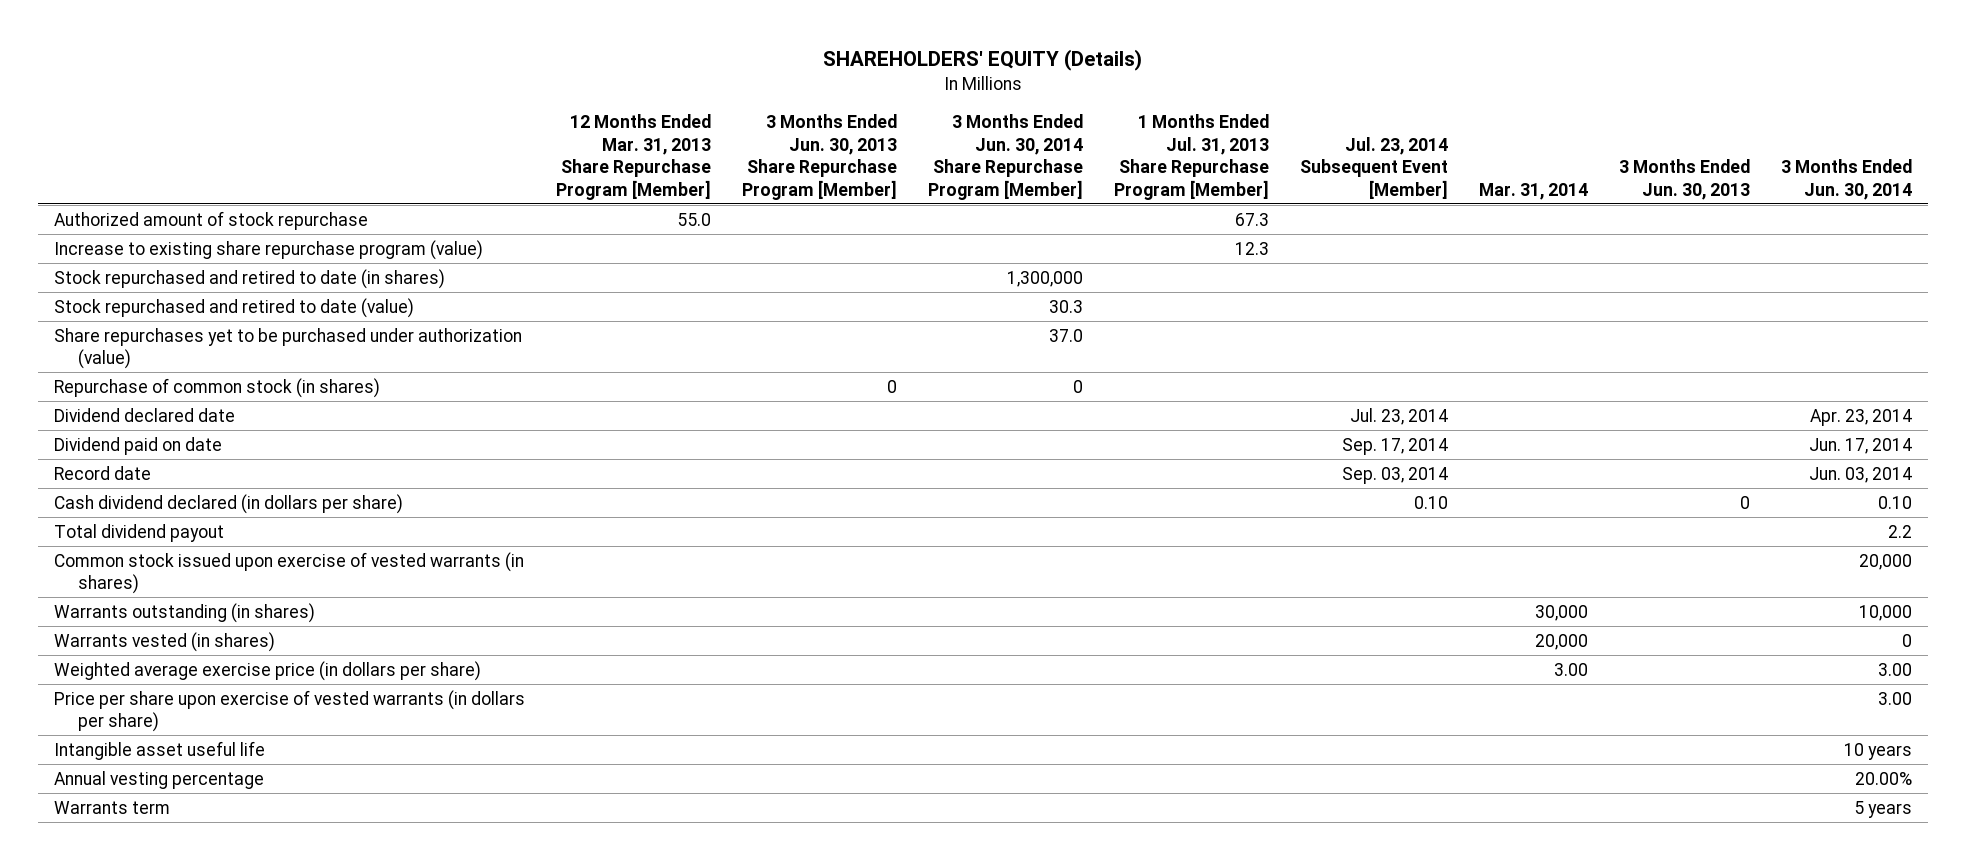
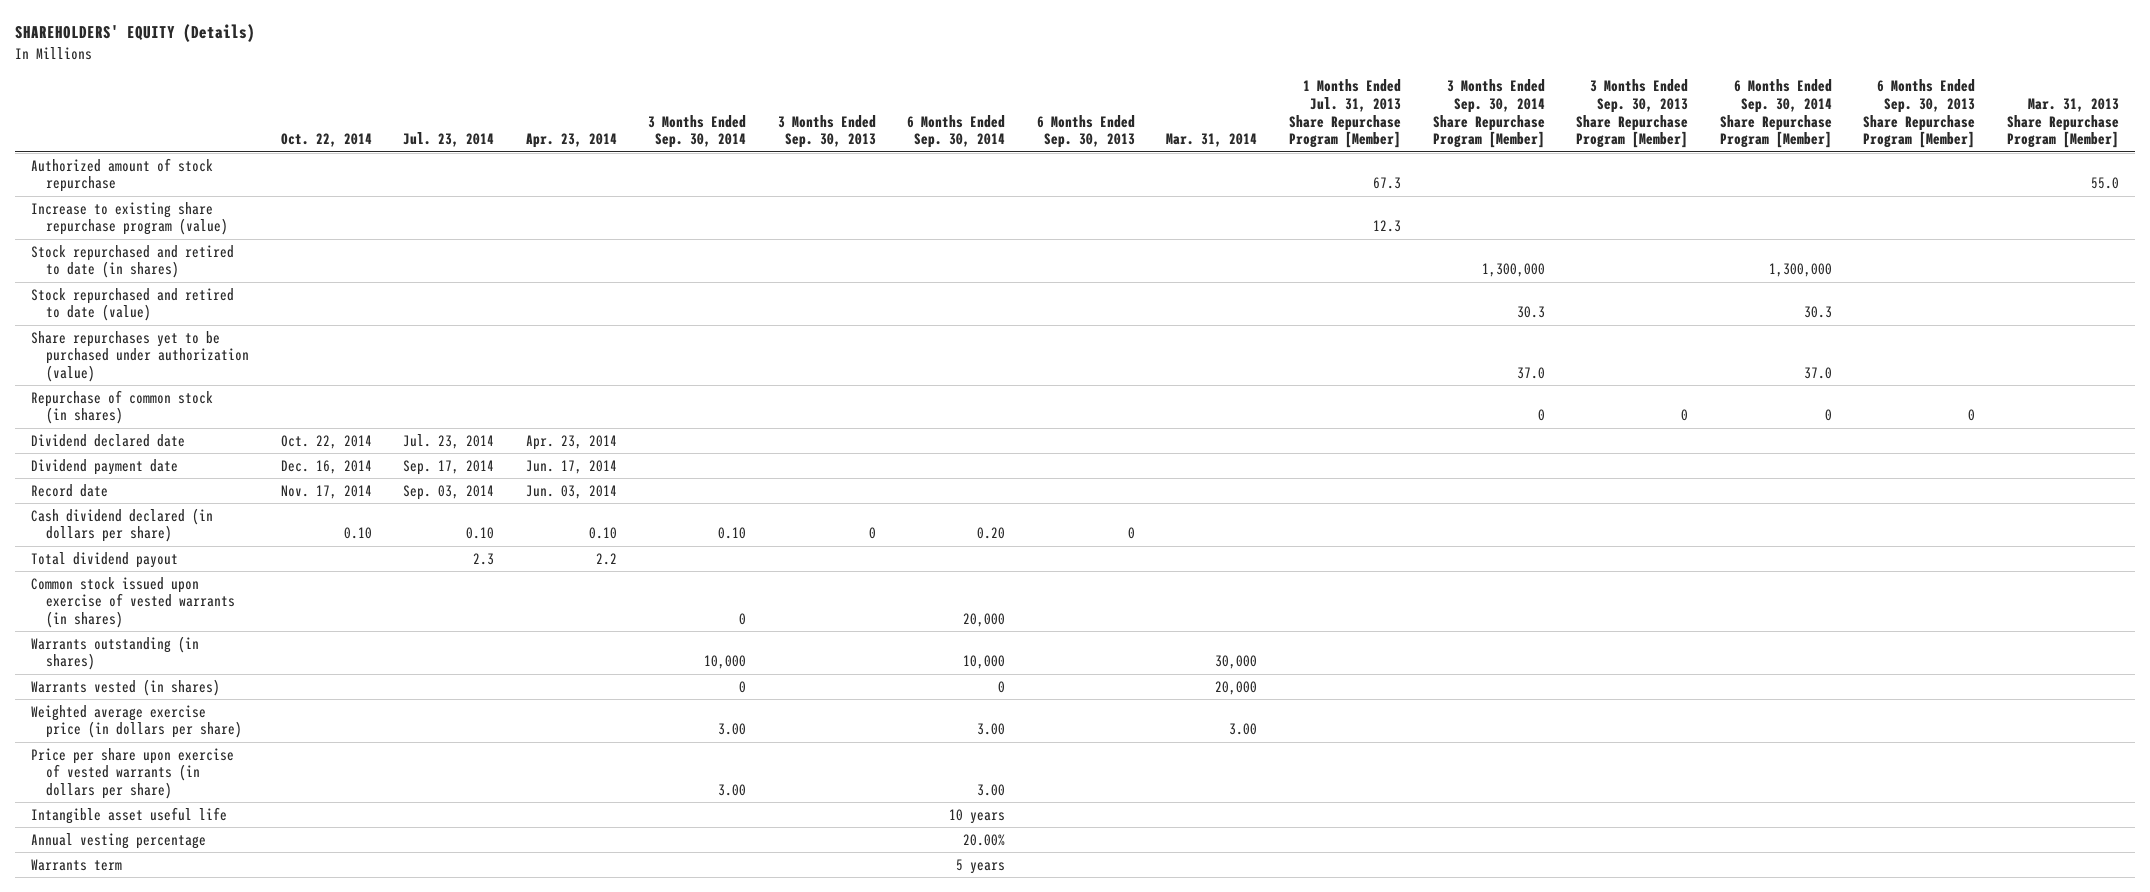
- | 12 Months Ended Mar. 31, 2013 Share Repurchase Program [Member] | 3 Months Ended Jun. 30, 2013 Share Repurchase Program [Member] | 3 Months Ended Jun. 30, 2014 Share Repurchase Program [Member] | 1 Months Ended Jul. 31, 2013 Share Repurchase Program [Member] | Jul. 23, 2014 Subsequent Event [Member] | Mar. 31, 2014 | 3 Months Ended Jun. 30, 2013 | 3 Months Ended Jun. 30, 2014
+ | Oct. 22, 2014 | Jul. 23, 2014 | Apr. 23, 2014 | 3 Months Ended Sep. 30, 2014 | 3 Months Ended Sep. 30, 2013 | 6 Months Ended Sep. 30, 2014 | 6 Months Ended Sep. 30, 2013 | Mar. 31, 2014 | 1 Months Ended Jul. 31, 2013 Share Repurchase Program [Member] | 3 Months Ended Sep. 30, 2014 Share Repurchase Program [Member] | 3 Months Ended Sep. 30, 2013 Share Repurchase Program [Member] | 6 Months Ended Sep. 30, 2014 Share Repurchase Program [Member] | 6 Months Ended Sep. 30, 2013 Share Repurchase Program [Member] | Mar. 31, 2013 Share Repurchase Program [Member]
- Dividend paid on date | | | | | Sep. 17, 2014 | | | Jun. 17, 2014
+ Dividend payment date | Dec. 16, 2014 | Sep. 17, 2014 | Jun. 17, 2014 | | | | | | | | | | |

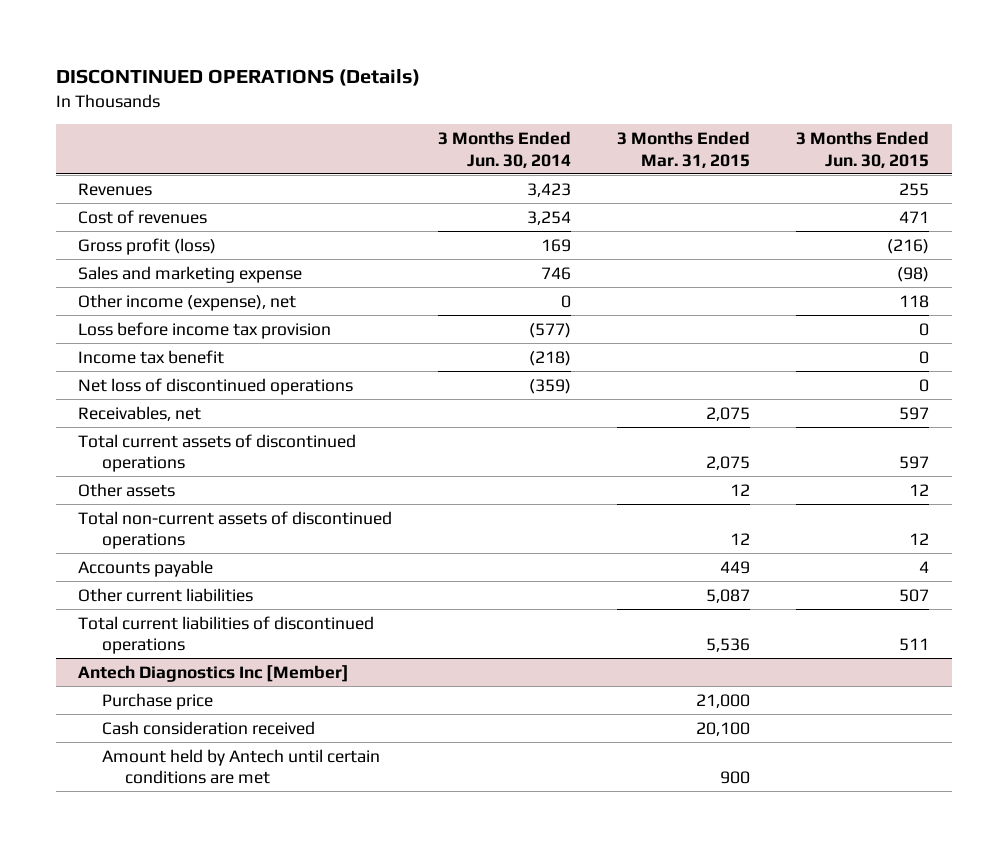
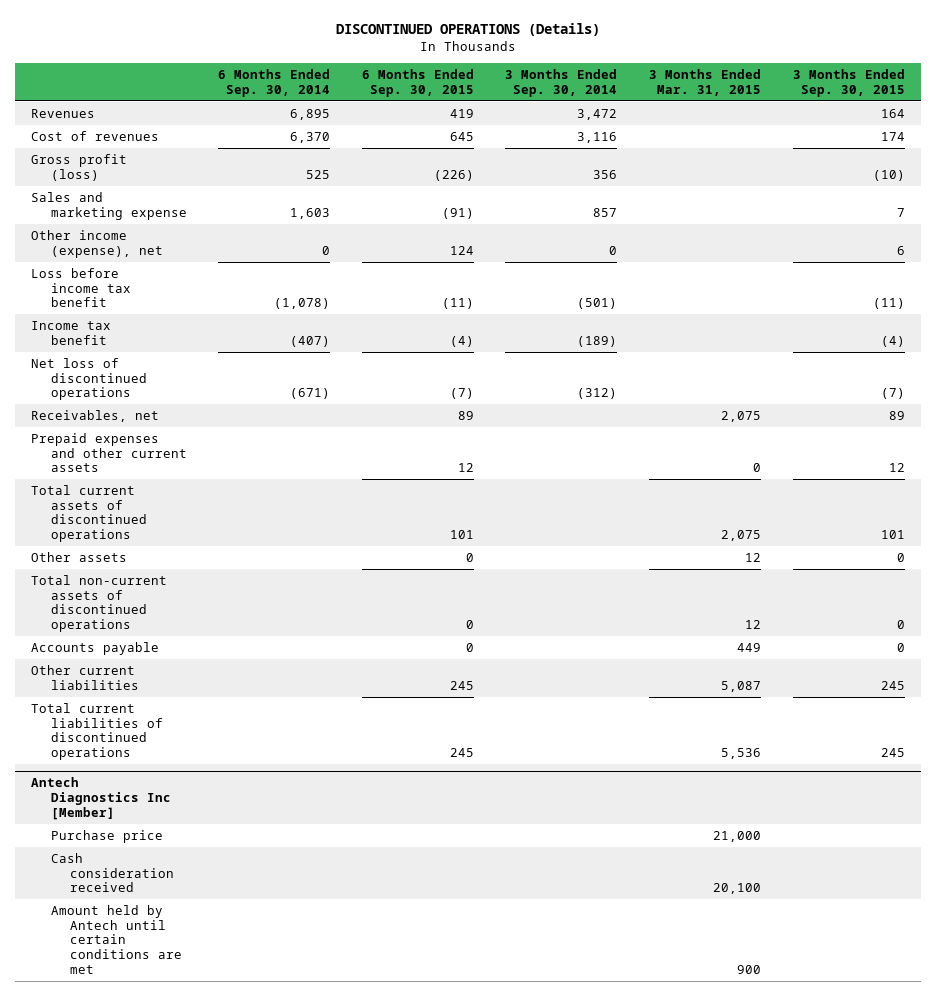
- | 3 Months Ended Jun. 30, 2014 | 3 Months Ended Mar. 31, 2015 | 3 Months Ended Jun. 30, 2015
+ | 6 Months Ended Sep. 30, 2014 | 6 Months Ended Sep. 30, 2015 | 3 Months Ended Sep. 30, 2014 | 3 Months Ended Mar. 31, 2015 | 3 Months Ended Sep. 30, 2015
- Loss before income tax provision | (577) | | 0
+ Loss before income tax benefit | (1,078) | (11) | (501) | | (11)
+ Prepaid expenses and other current assets | | 12 | | 0 | 12

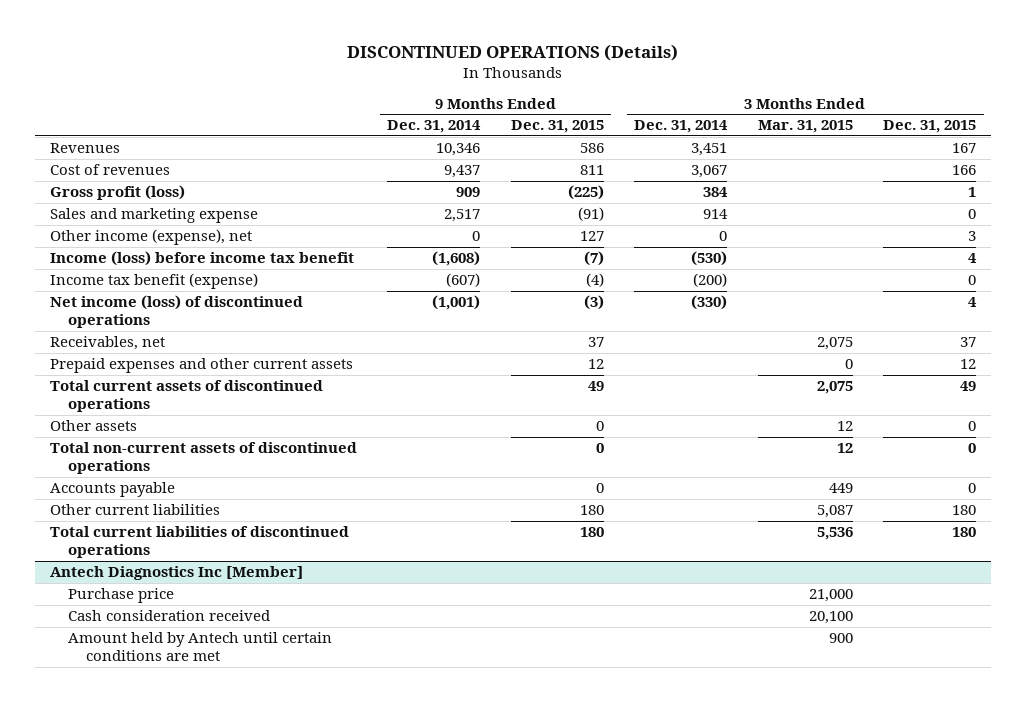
- | 6 Months Ended Sep. 30, 2014 | 6 Months Ended Sep. 30, 2015 | 3 Months Ended Sep. 30, 2014 | 3 Months Ended Mar. 31, 2015 | 3 Months Ended Sep. 30, 2015
+ | 9 Months Ended Dec. 31, 2014 | 9 Months Ended Dec. 31, 2015 | 3 Months Ended Dec. 31, 2014 | 3 Months Ended Mar. 31, 2015 | 3 Months Ended Dec. 31, 2015
- Loss before income tax benefit | (1,078) | (11) | (501) | | (11)
- Income tax benefit | (407) | (4) | (189) | | (4)
- Net loss of discontinued operations | (671) | (7) | (312) | | (7)
+ Income (loss) before income tax benefit | (1,608) | (7) | (530) | | 4
+ Income tax benefit (expense) | (607) | (4) | (200) | | 0
+ Net income (loss) of discontinued operations | (1,001) | (3) | (330) | | 4

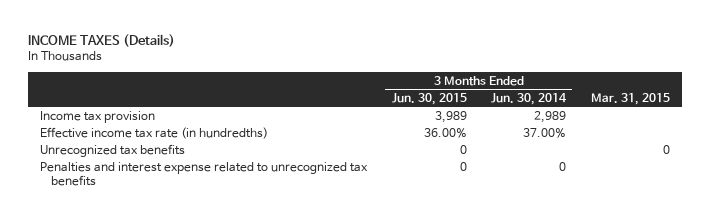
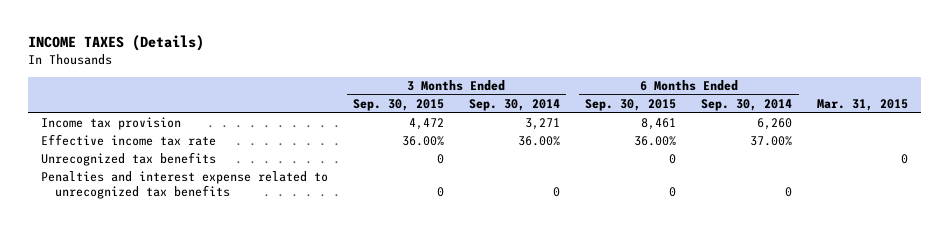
- | 3 Months Ended Jun. 30, 2015 | 3 Months Ended Jun. 30, 2014 | Mar. 31, 2015
+ | 3 Months Ended Sep. 30, 2015 | 3 Months Ended Sep. 30, 2014 | 6 Months Ended Sep. 30, 2015 | 6 Months Ended Sep. 30, 2014 | Mar. 31, 2015
- Effective income tax rate (in hundredths) | 36.00% | 37.00% |
+ Effective income tax rate | 36.00% | 36.00% | 36.00% | 37.00% |

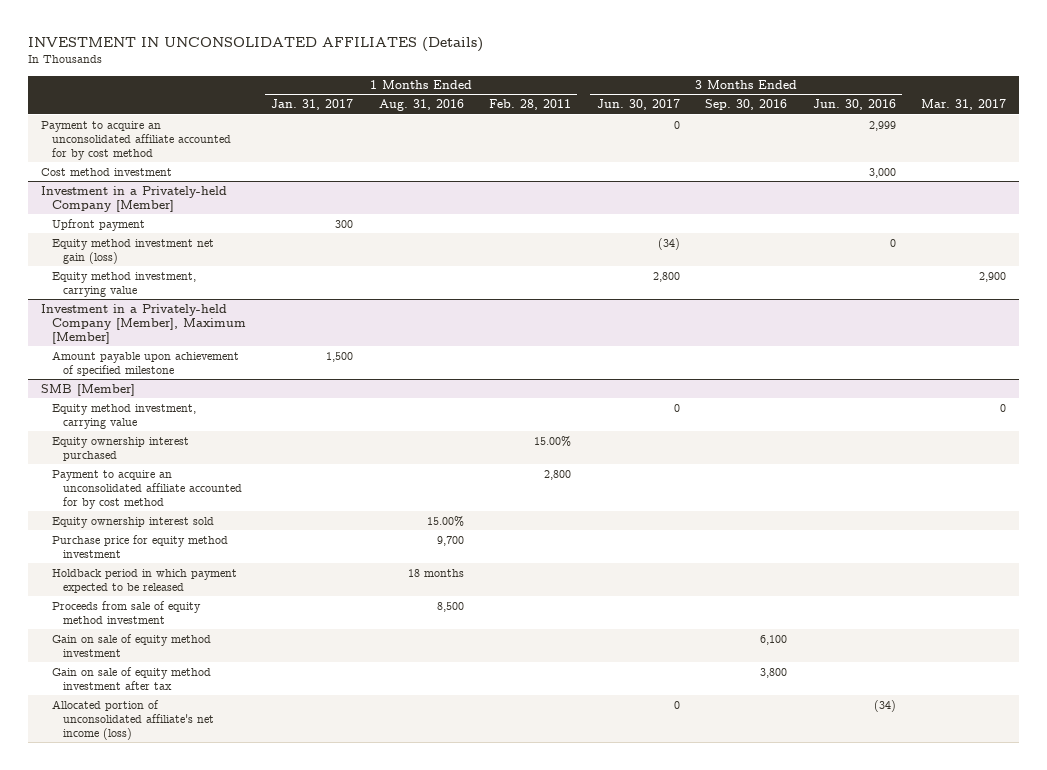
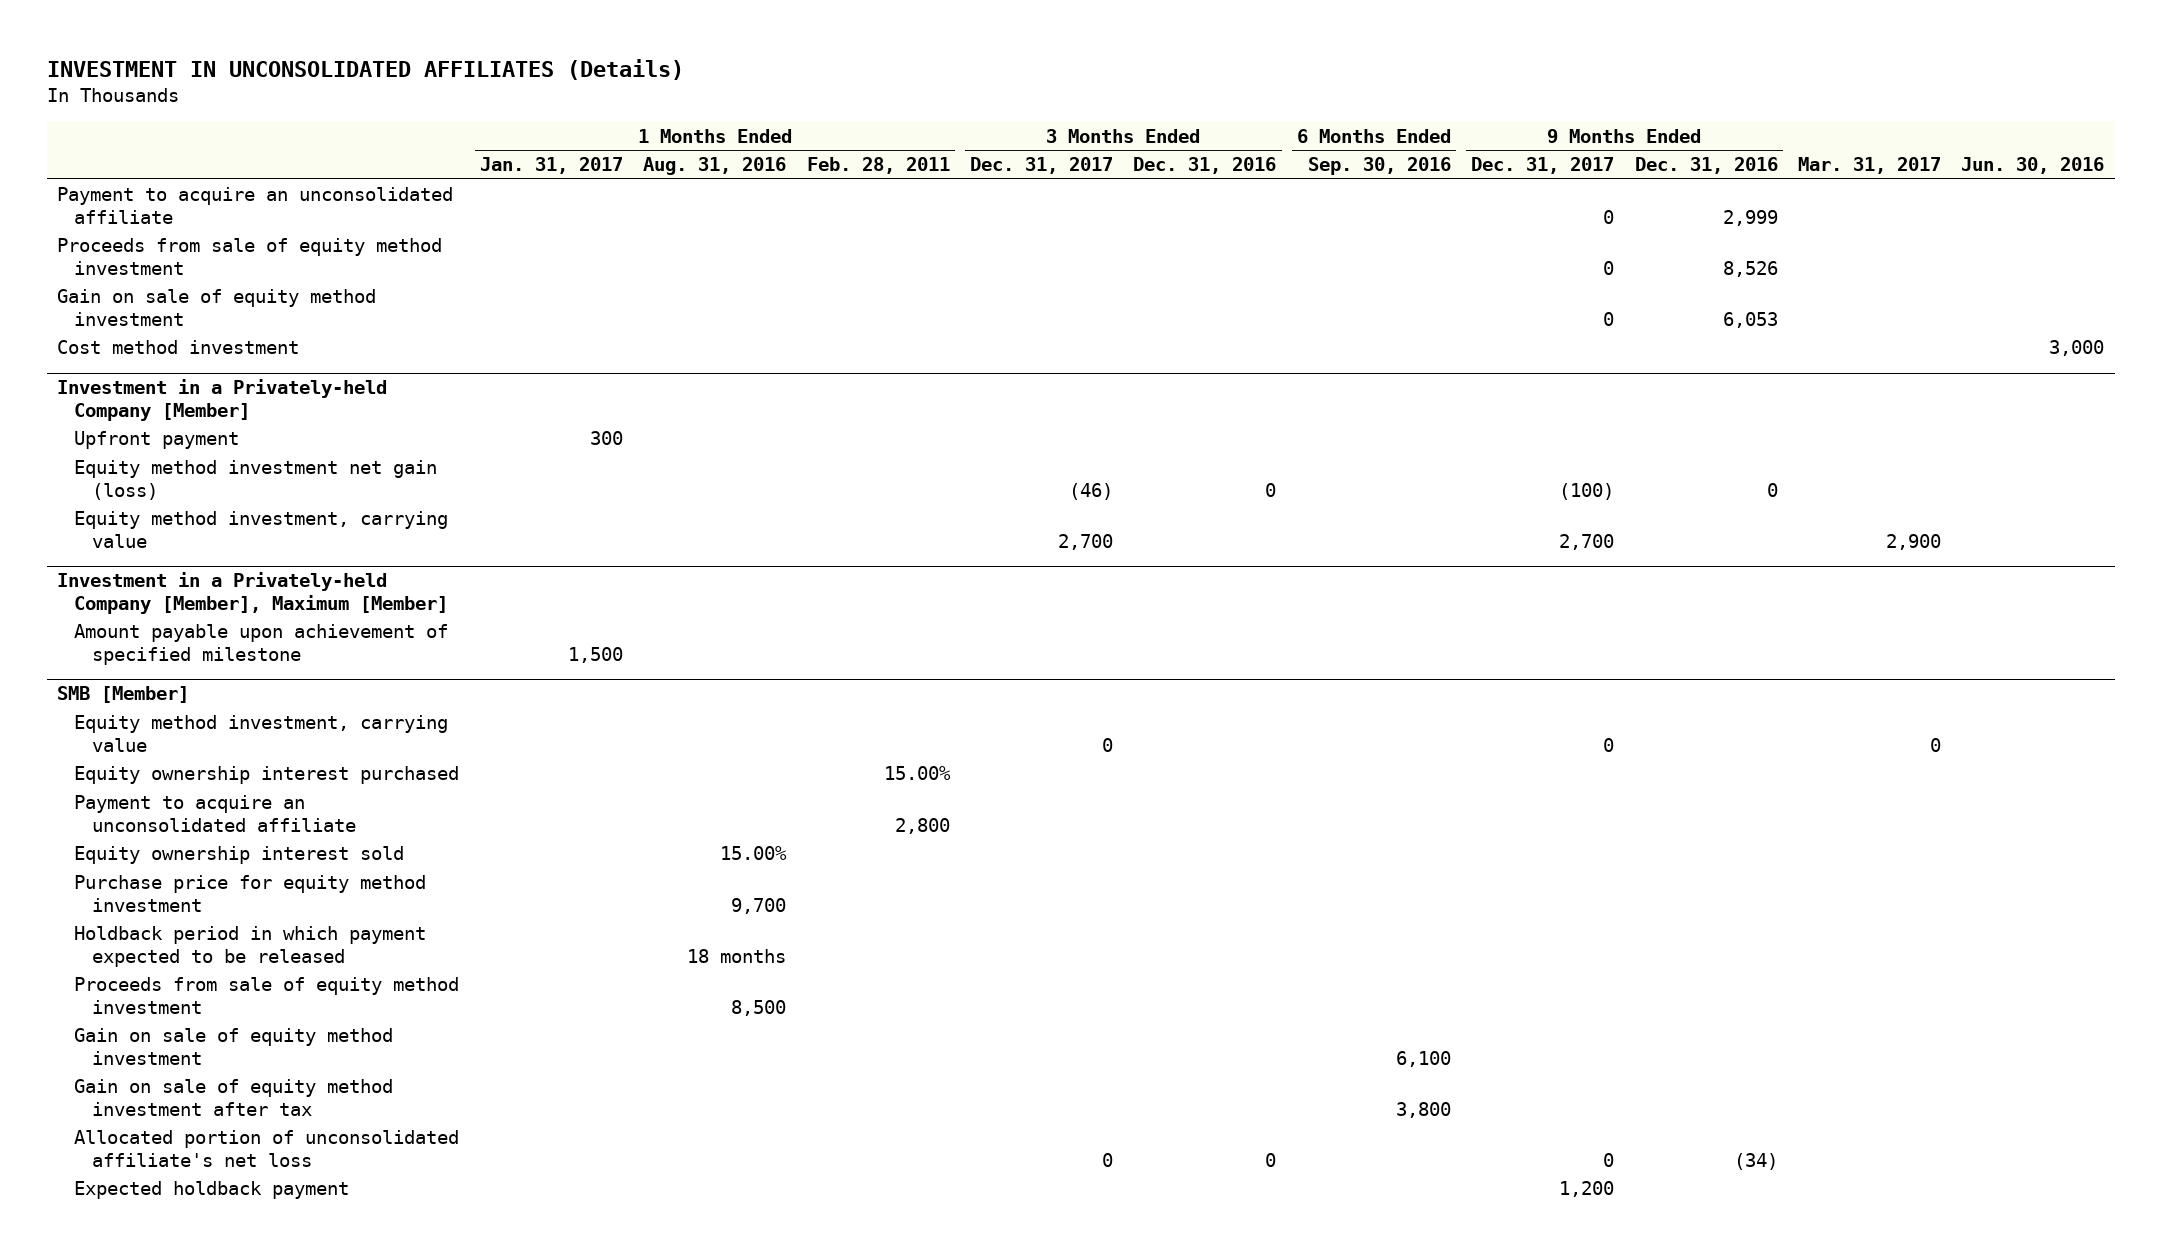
- | 1 Months Ended Jan. 31, 2017 | 1 Months Ended Aug. 31, 2016 | 1 Months Ended Feb. 28, 2011 | 3 Months Ended Jun. 30, 2017 | 3 Months Ended Sep. 30, 2016 | 3 Months Ended Jun. 30, 2016 | Mar. 31, 2017
+ | 1 Months Ended Jan. 31, 2017 | 1 Months Ended Aug. 31, 2016 | 1 Months Ended Feb. 28, 2011 | 3 Months Ended Dec. 31, 2017 | 3 Months Ended Dec. 31, 2016 | 6 Months Ended Sep. 30, 2016 | 9 Months Ended Dec. 31, 2017 | 9 Months Ended Dec. 31, 2016 | Mar. 31, 2017 | Jun. 30, 2016
- Payment to acquire an unconsolidated affiliate accounted for by cost method | | | | 0 | | 2,999 |
+ Payment to acquire an unconsolidated affiliate | | | | | | | 0 | 2,999 | |
+ Proceeds from sale of equity method investment | | | | | | | 0 | 8,526 | |
+ Gain on sale of equity method investment | | | | | | | 0 | 6,053 | |
@ SMB [Member]
- Payment to acquire an unconsolidated affiliate accounted for by cost method | | | 2,800 | | | |
+ Payment to acquire an unconsolidated affiliate | | | 2,800 | | | | | | |
- Allocated portion of unconsolidated affiliate's net income (loss) | | | | 0 | | (34) |
+ Allocated portion of unconsolidated affiliate's net loss | | | | 0 | 0 | | 0 | (34) | |
+ Expected holdback payment | | | | | | | 1,200 | | |

